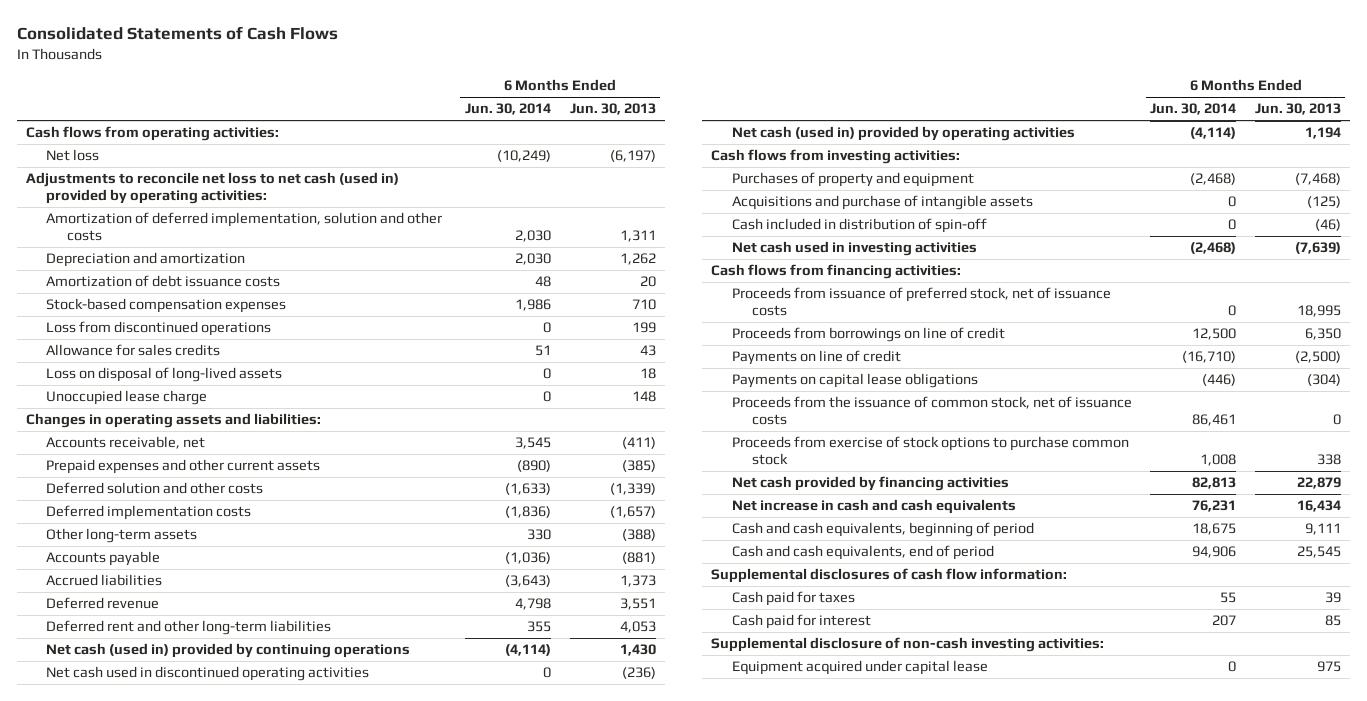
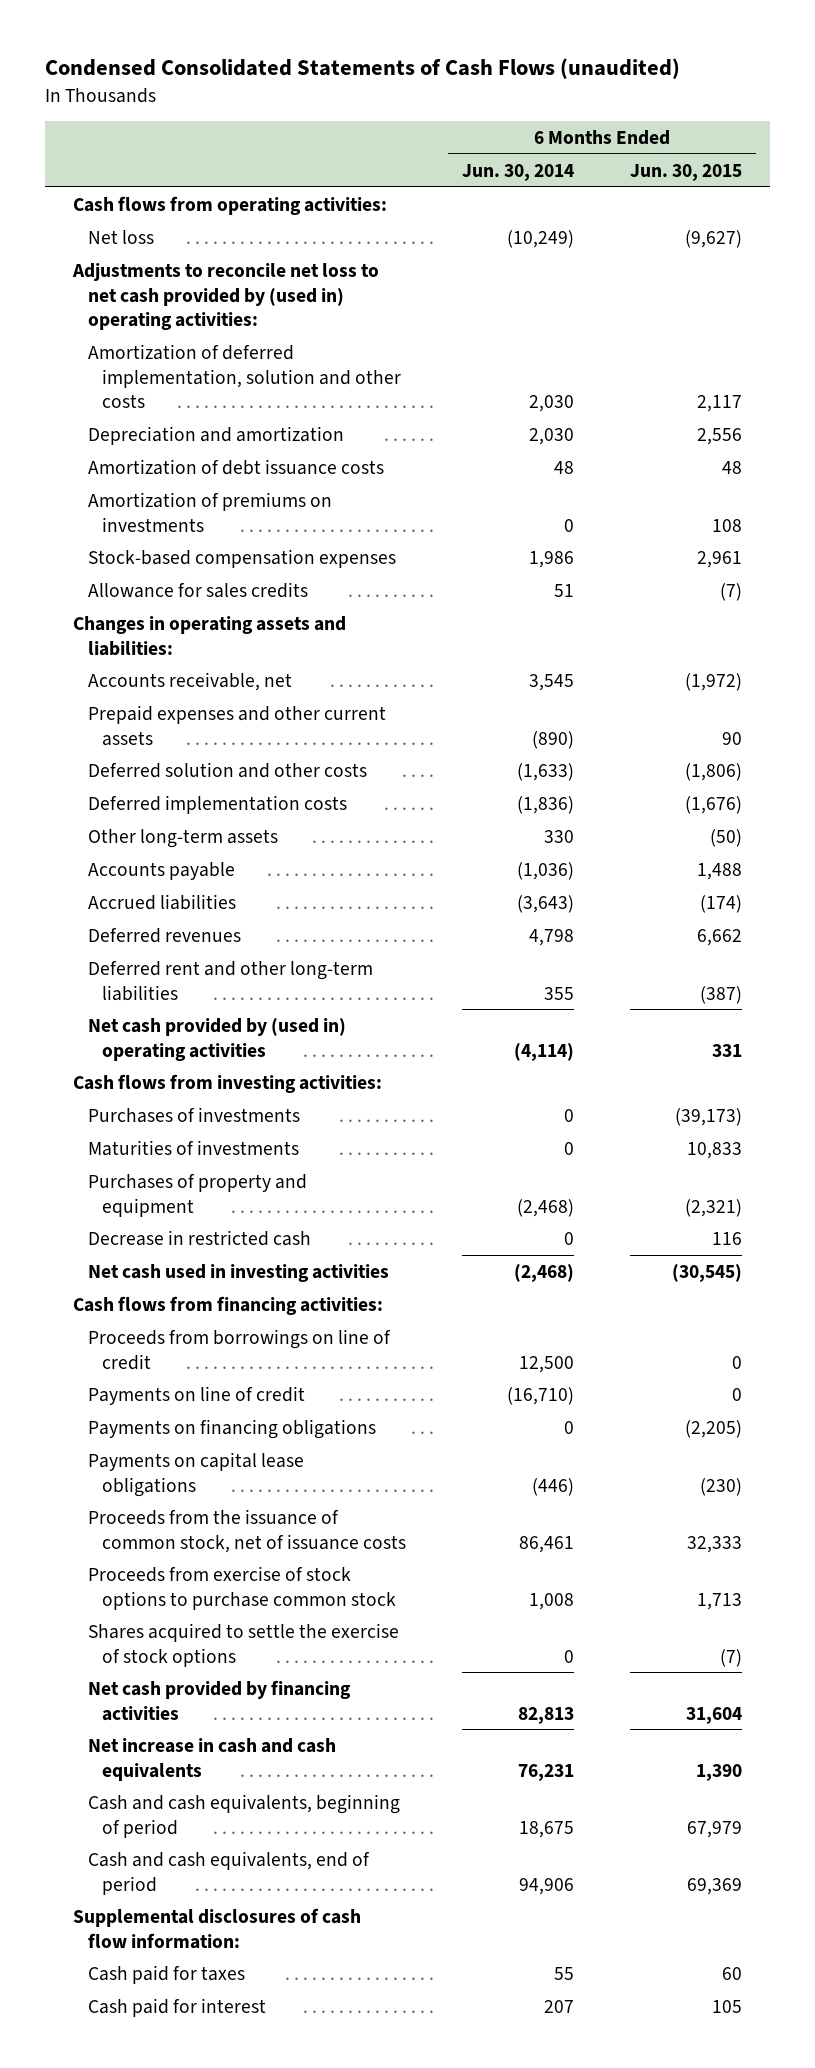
- Consolidated Statements of Cash Flows
+ Condensed Consolidated Statements of Cash Flows (unaudited)
- | 6 Months Ended Jun. 30, 2014 | 6 Months Ended Jun. 30, 2013
+ | 6 Months Ended Jun. 30, 2014 | 6 Months Ended Jun. 30, 2015
- Adjustments to reconcile net loss to net cash (used in) provided by operating activities:
+ Adjustments to reconcile net loss to net cash provided by (used in) operating activities:
+ Amortization of premiums on investments | 0 | 108
- Loss from discontinued operations | 0 | 199
- Loss on disposal of long-lived assets | 0 | 18
- Unoccupied lease charge | 0 | 148
- Deferred revenue | 4,798 | 3,551
+ Deferred revenues | 4,798 | 6,662
- Net cash (used in) provided by continuing operations | (4,114) | 1,430
- Net cash used in discontinued operating activities | 0 | (236)
- Net cash (used in) provided by operating activities | (4,114) | 1,194
+ Net cash provided by (used in) operating activities | (4,114) | 331
+ Purchases of investments | 0 | (39,173)
+ Maturities of investments | 0 | 10,833
- Acquisitions and purchase of intangible assets | 0 | (125)
- Cash included in distribution of spin-off | 0 | (46)
+ Decrease in restricted cash | 0 | 116
- Proceeds from issuance of preferred stock, net of issuance costs | 0 | 18,995
+ Payments on financing obligations | 0 | (2,205)
+ Shares acquired to settle the exercise of stock options | 0 | (7)
- Supplemental disclosure of non-cash investing activities:
- Equipment acquired under capital lease | 0 | 975

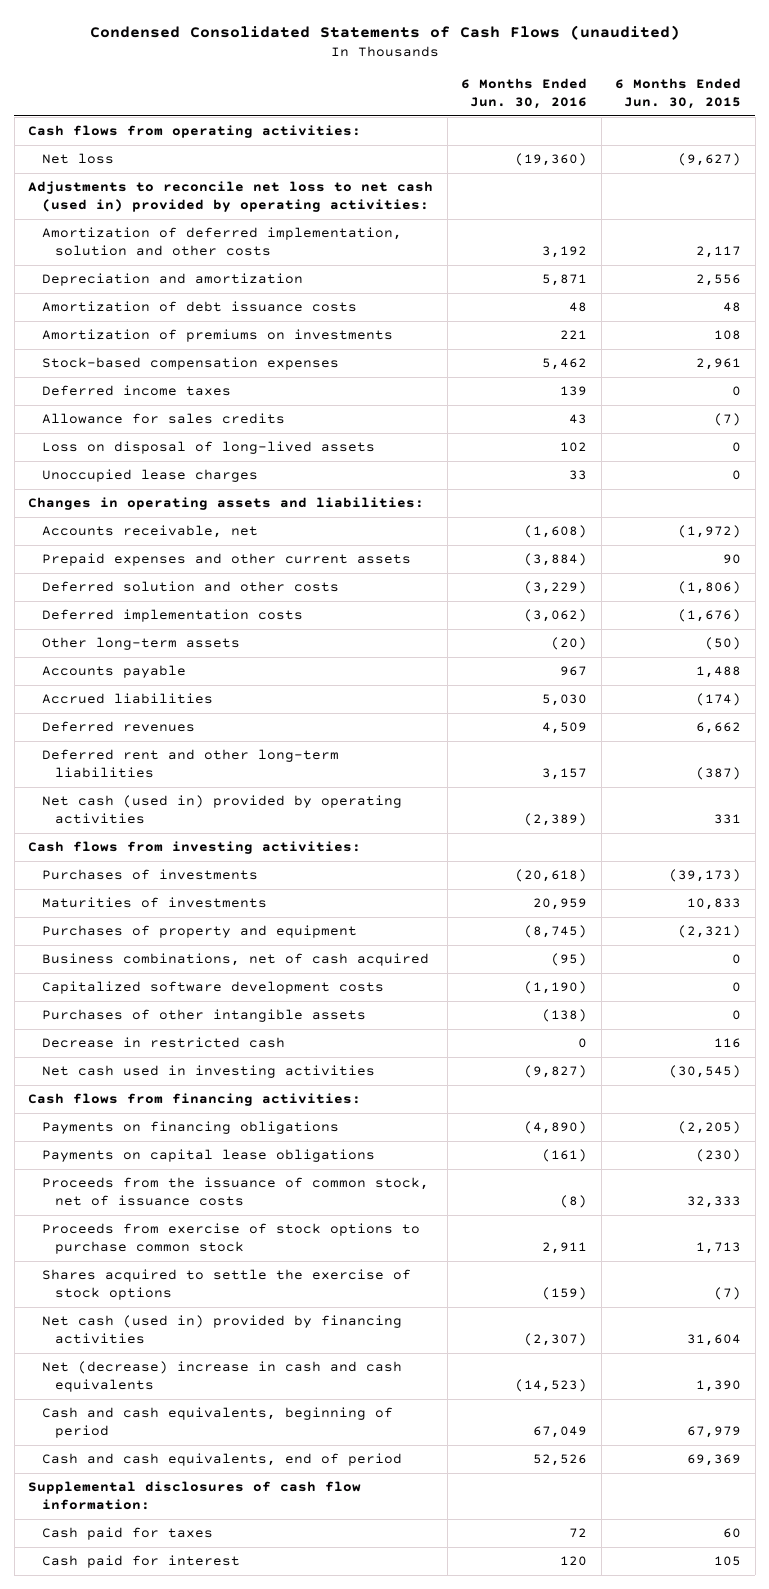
- | 6 Months Ended Jun. 30, 2014 | 6 Months Ended Jun. 30, 2015
+ | 6 Months Ended Jun. 30, 2016 | 6 Months Ended Jun. 30, 2015
- Adjustments to reconcile net loss to net cash provided by (used in) operating activities:
+ Adjustments to reconcile net loss to net cash (used in) provided by operating activities:
+ Deferred income taxes | 139 | 0
+ Loss on disposal of long-lived assets | 102 | 0
+ Unoccupied lease charges | 33 | 0
- Net cash provided by (used in) operating activities | (4,114) | 331
+ Net cash (used in) provided by operating activities | (2,389) | 331
+ Business combinations, net of cash acquired | (95) | 0
+ Capitalized software development costs | (1,190) | 0
+ Purchases of other intangible assets | (138) | 0
- Proceeds from borrowings on line of credit | 12,500 | 0
- Payments on line of credit | (16,710) | 0
- Net cash provided by financing activities | 82,813 | 31,604
- Net increase in cash and cash equivalents | 76,231 | 1,390
+ Net cash (used in) provided by financing activities | (2,307) | 31,604
+ Net (decrease) increase in cash and cash equivalents | (14,523) | 1,390

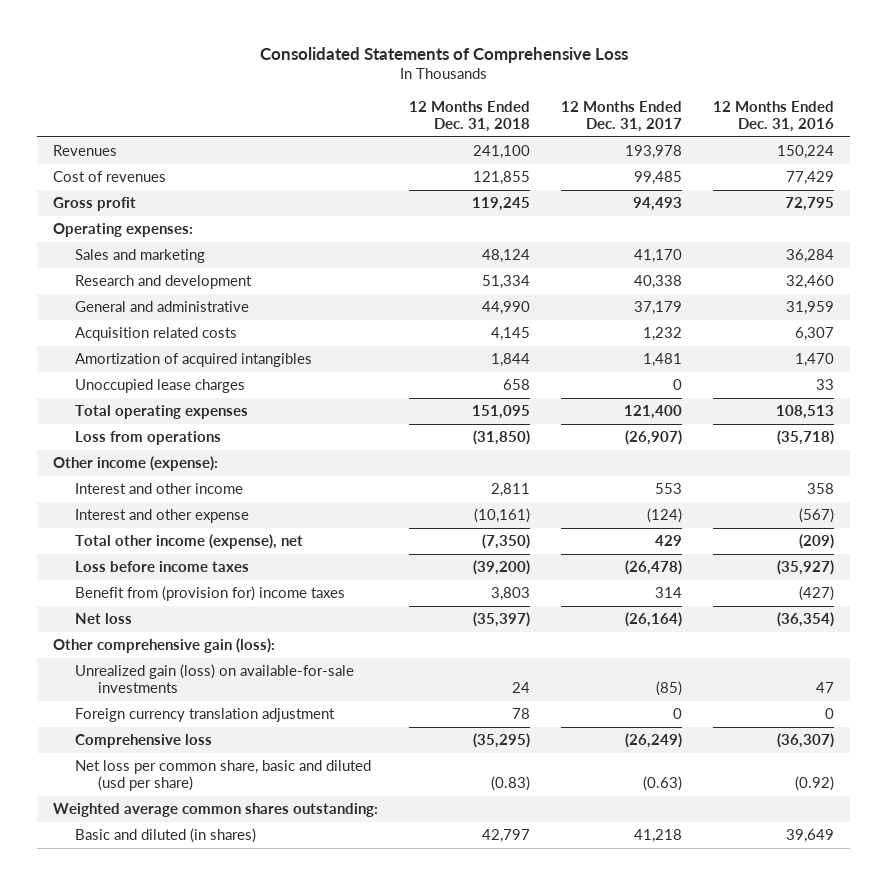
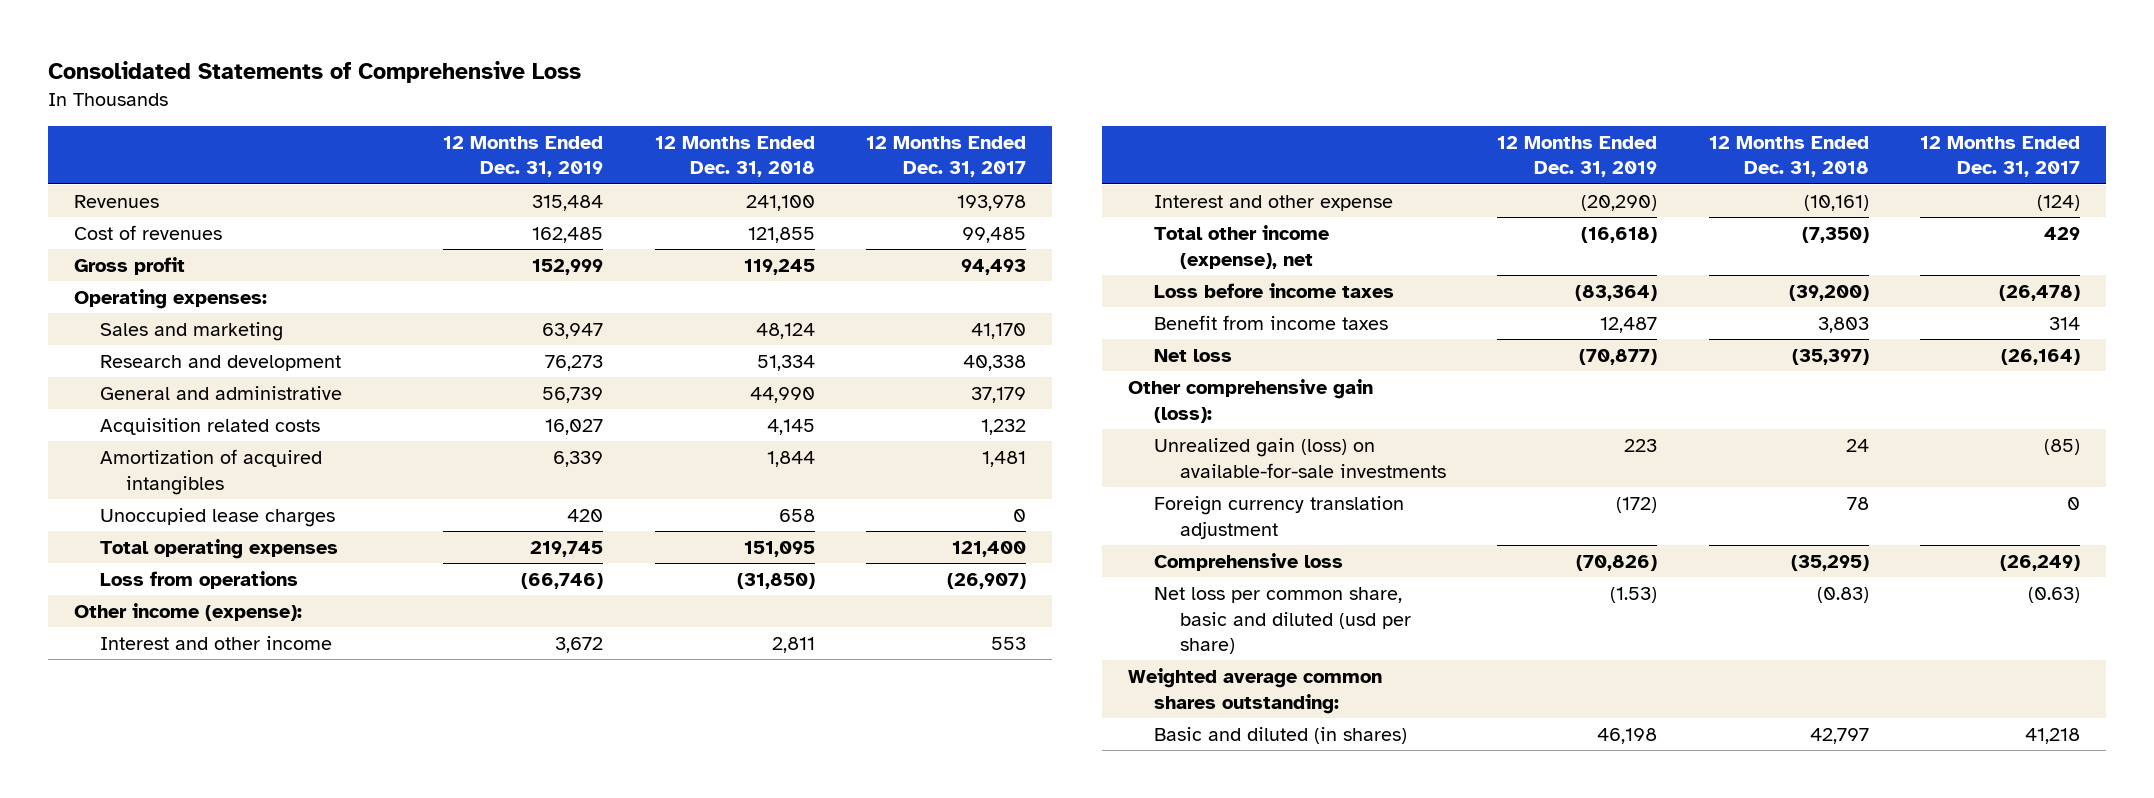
- | 12 Months Ended Dec. 31, 2018 | 12 Months Ended Dec. 31, 2017 | 12 Months Ended Dec. 31, 2016
+ | 12 Months Ended Dec. 31, 2019 | 12 Months Ended Dec. 31, 2018 | 12 Months Ended Dec. 31, 2017
- Benefit from (provision for) income taxes | 3,803 | 314 | (427)
+ Benefit from income taxes | 12,487 | 3,803 | 314

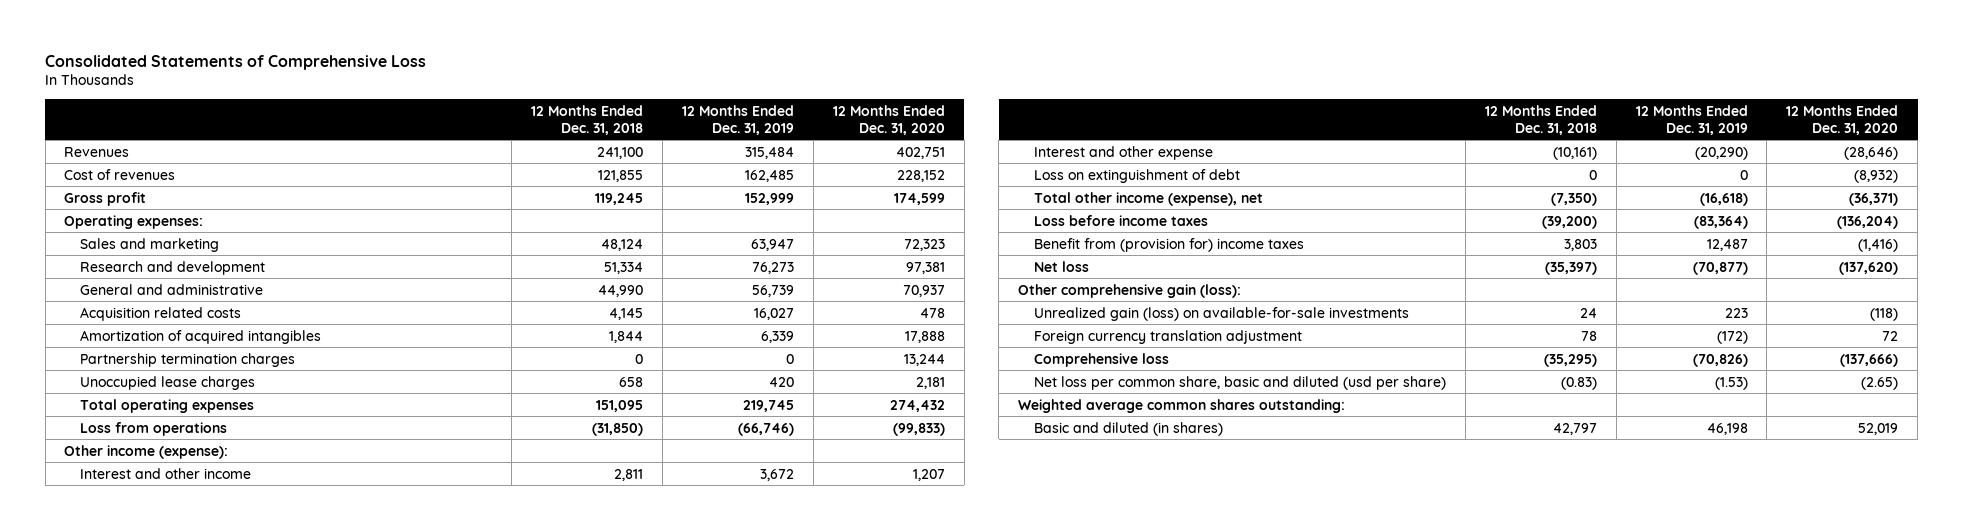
- | 12 Months Ended Dec. 31, 2019 | 12 Months Ended Dec. 31, 2018 | 12 Months Ended Dec. 31, 2017
+ | 12 Months Ended Dec. 31, 2018 | 12 Months Ended Dec. 31, 2019 | 12 Months Ended Dec. 31, 2020
+ Partnership termination charges | 0 | 0 | 13,244
+ Loss on extinguishment of debt | 0 | 0 | (8,932)
- Benefit from income taxes | 12,487 | 3,803 | 314
+ Benefit from (provision for) income taxes | 3,803 | 12,487 | (1,416)

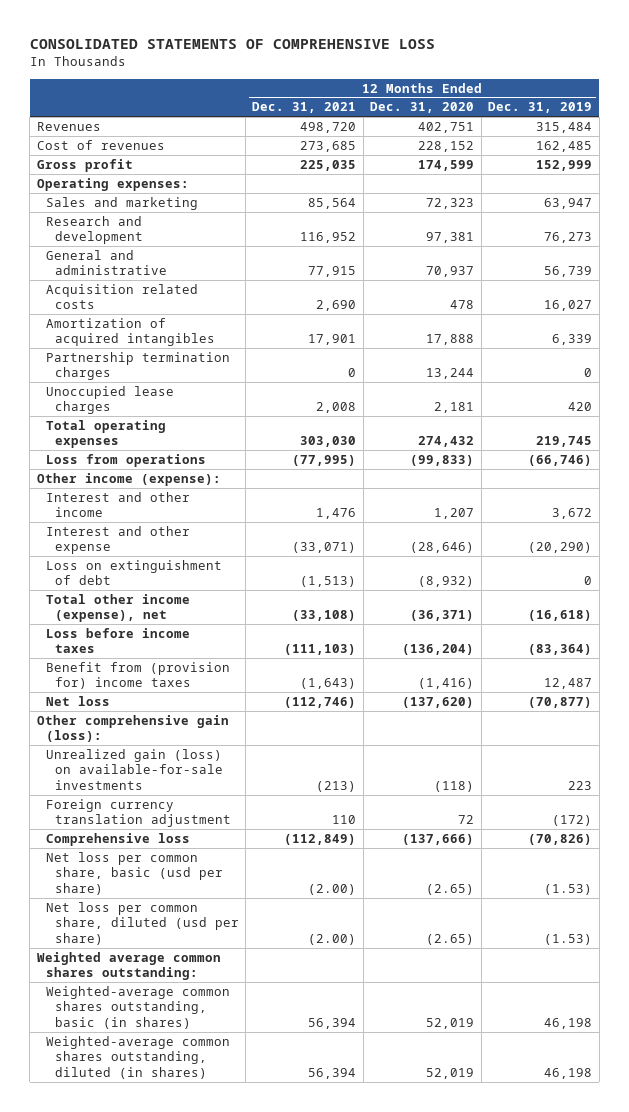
- Consolidated Statements of Comprehensive Loss
+ CONSOLIDATED STATEMENTS OF COMPREHENSIVE LOSS
- | 12 Months Ended Dec. 31, 2018 | 12 Months Ended Dec. 31, 2019 | 12 Months Ended Dec. 31, 2020
+ | 12 Months Ended Dec. 31, 2021 | 12 Months Ended Dec. 31, 2020 | 12 Months Ended Dec. 31, 2019
- Net loss per common share, basic and diluted (usd per share) | (0.83) | (1.53) | (2.65)
+ Net loss per common share, basic (usd per share) | (2.00) | (2.65) | (1.53)
+ Net loss per common share, diluted (usd per share) | (2.00) | (2.65) | (1.53)
- Basic and diluted (in shares) | 42,797 | 46,198 | 52,019
+ Weighted-average common shares outstanding, basic (in shares) | 56,394 | 52,019 | 46,198
+ Weighted-average common shares outstanding, diluted (in shares) | 56,394 | 52,019 | 46,198

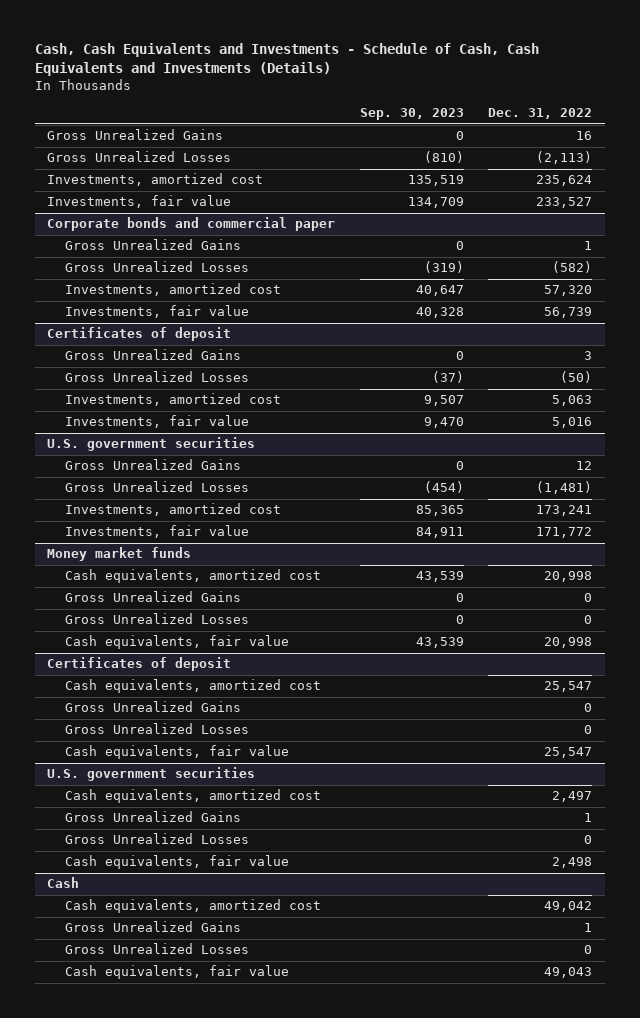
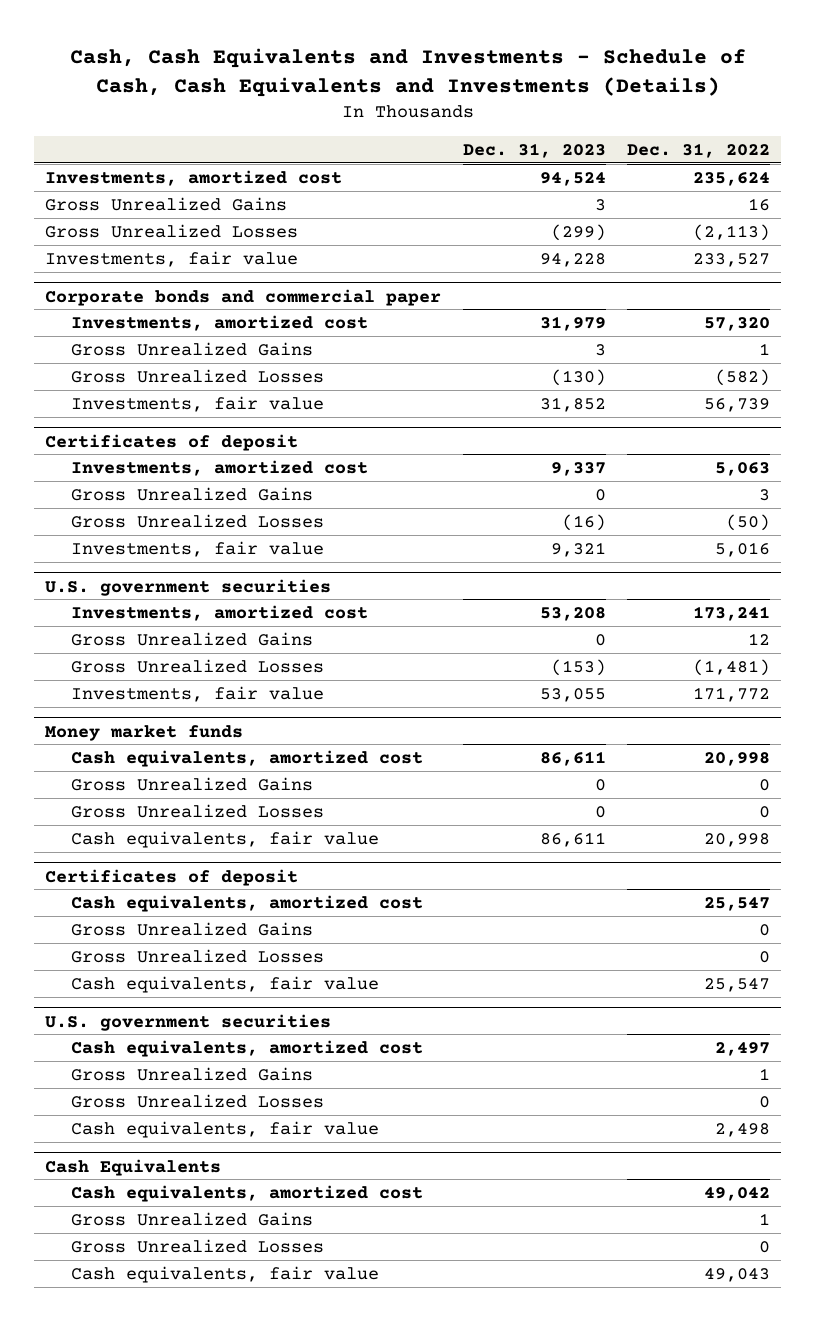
- | Sep. 30, 2023 | Dec. 31, 2022
+ | Dec. 31, 2023 | Dec. 31, 2022
moved up: Investments, amortized cost | 94,524 | 235,624
@ Corporate bonds and commercial paper
moved up: Investments, amortized cost | 31,979 | 57,320
@ Certificates of deposit
moved up: Investments, amortized cost | 9,337 | 5,063
@ U.S. government securities
moved up: Investments, amortized cost | 53,208 | 173,241
- Cash
+ Cash Equivalents

